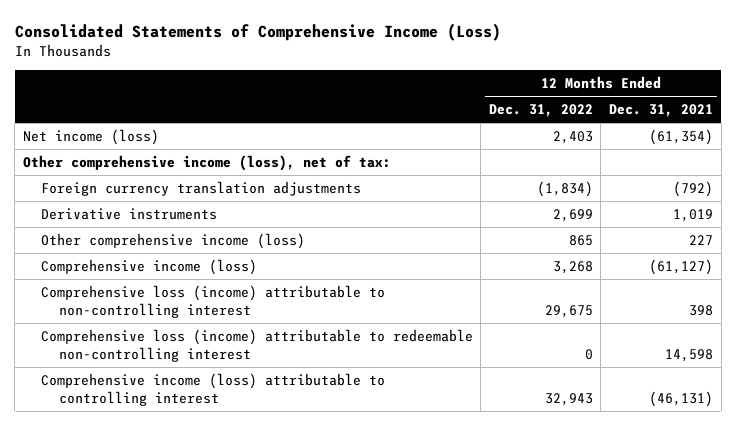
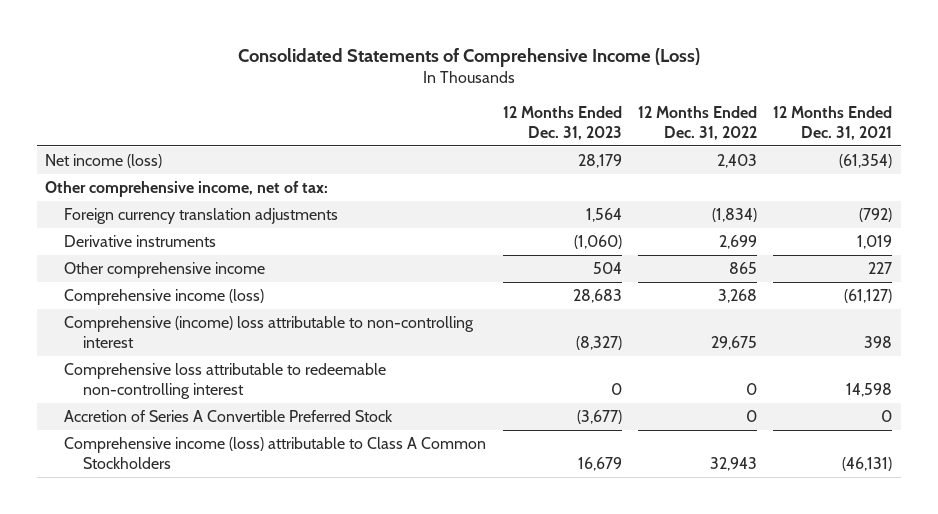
- | 12 Months Ended Dec. 31, 2022 | 12 Months Ended Dec. 31, 2021
+ | 12 Months Ended Dec. 31, 2023 | 12 Months Ended Dec. 31, 2022 | 12 Months Ended Dec. 31, 2021
- Other comprehensive income (loss), net of tax:
+ Other comprehensive income, net of tax:
- Other comprehensive income (loss) | 865 | 227
+ Other comprehensive income | 504 | 865 | 227
- Comprehensive loss (income) attributable to non-controlling interest | 29,675 | 398
- Comprehensive loss (income) attributable to redeemable non-controlling interest | 0 | 14,598
- Comprehensive income (loss) attributable to controlling interest | 32,943 | (46,131)
+ Comprehensive (income) loss attributable to non-controlling interest | (8,327) | 29,675 | 398
+ Comprehensive loss attributable to redeemable non-controlling interest | 0 | 0 | 14,598
+ Accretion of Series A Convertible Preferred Stock | (3,677) | 0 | 0
+ Comprehensive income (loss) attributable to Class A Common Stockholders | 16,679 | 32,943 | (46,131)

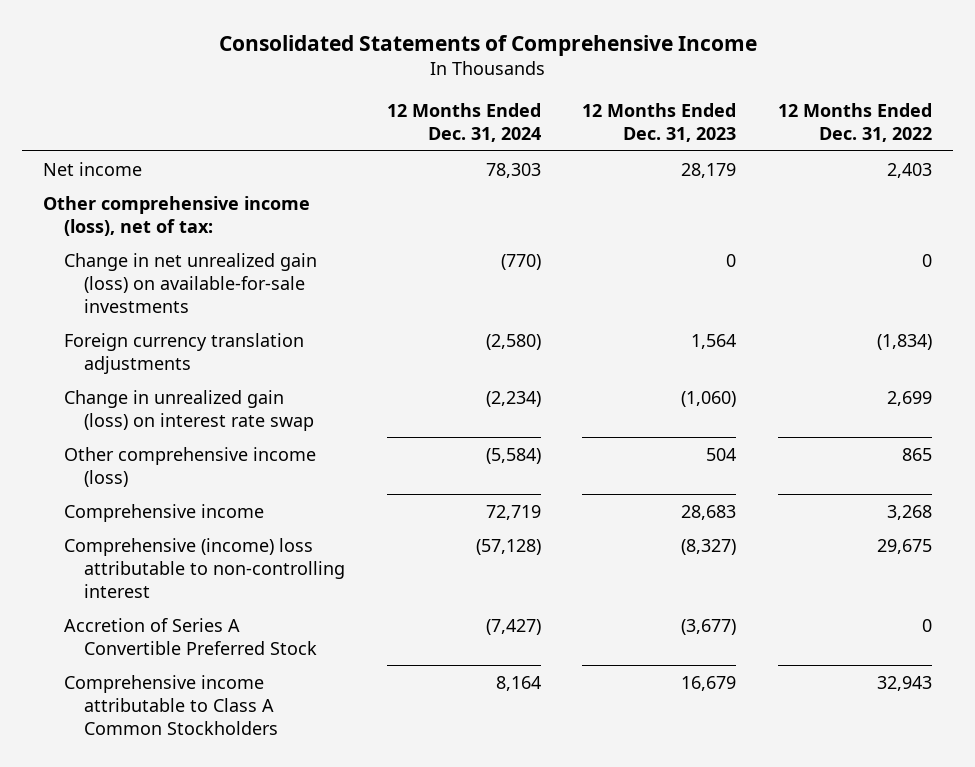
- Consolidated Statements of Comprehensive Income (Loss)
+ Consolidated Statements of Comprehensive Income
- | 12 Months Ended Dec. 31, 2023 | 12 Months Ended Dec. 31, 2022 | 12 Months Ended Dec. 31, 2021
+ | 12 Months Ended Dec. 31, 2024 | 12 Months Ended Dec. 31, 2023 | 12 Months Ended Dec. 31, 2022
- Net income (loss) | 28,179 | 2,403 | (61,354)
- Other comprehensive income, net of tax:
+ Net income | 78,303 | 28,179 | 2,403
+ Other comprehensive income (loss), net of tax:
+ Change in net unrealized gain (loss) on available-for-sale investments | (770) | 0 | 0
- Derivative instruments | (1,060) | 2,699 | 1,019
- Other comprehensive income | 504 | 865 | 227
- Comprehensive income (loss) | 28,683 | 3,268 | (61,127)
+ Change in unrealized gain (loss) on interest rate swap | (2,234) | (1,060) | 2,699
+ Other comprehensive income (loss) | (5,584) | 504 | 865
+ Comprehensive income | 72,719 | 28,683 | 3,268
- Comprehensive loss attributable to redeemable non-controlling interest | 0 | 0 | 14,598
- Comprehensive income (loss) attributable to Class A Common Stockholders | 16,679 | 32,943 | (46,131)
+ Comprehensive income attributable to Class A Common Stockholders | 8,164 | 16,679 | 32,943

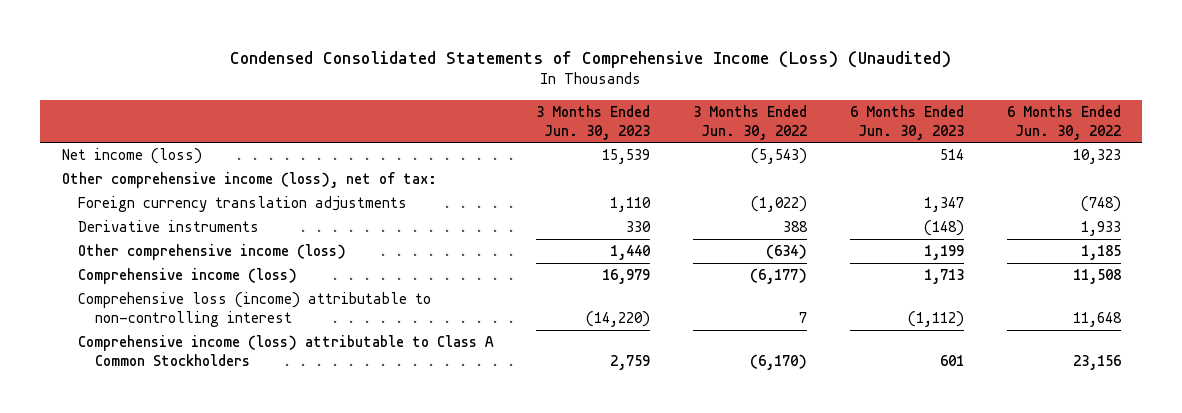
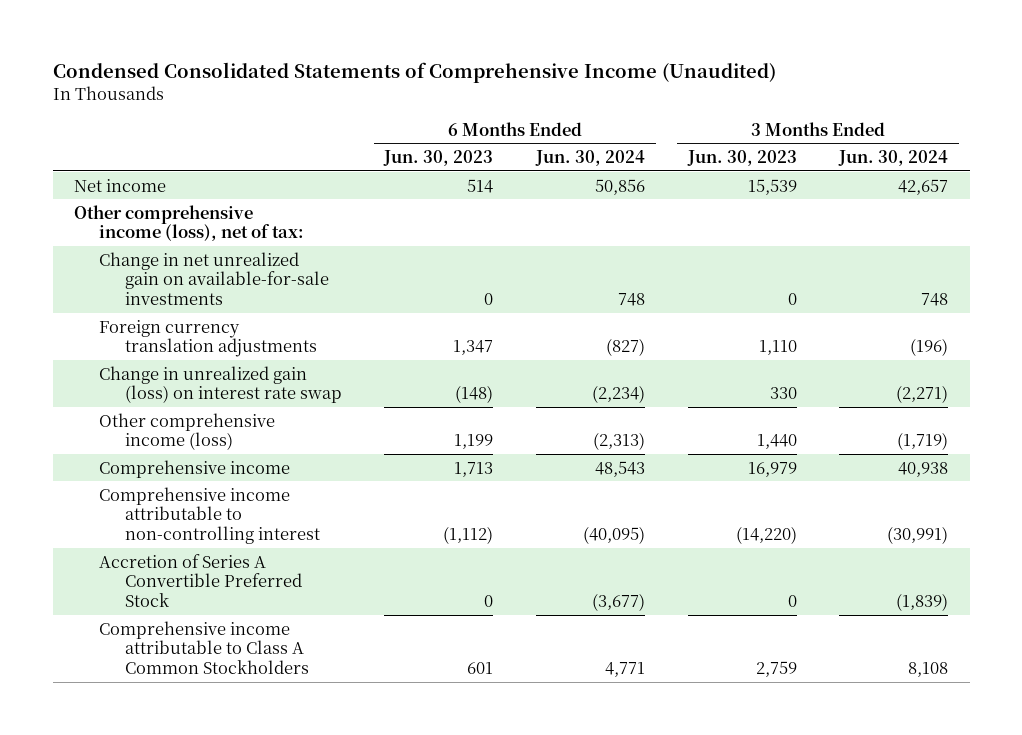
- Condensed Consolidated Statements of Comprehensive Income (Loss) (Unaudited)
+ Condensed Consolidated Statements of Comprehensive Income (Unaudited)
- | 3 Months Ended Jun. 30, 2023 | 3 Months Ended Jun. 30, 2022 | 6 Months Ended Jun. 30, 2023 | 6 Months Ended Jun. 30, 2022
+ | 6 Months Ended Jun. 30, 2023 | 6 Months Ended Jun. 30, 2024 | 3 Months Ended Jun. 30, 2023 | 3 Months Ended Jun. 30, 2024
- Net income (loss) | 15,539 | (5,543) | 514 | 10,323
+ Net income | 514 | 50,856 | 15,539 | 42,657
+ Change in net unrealized gain on available-for-sale investments | 0 | 748 | 0 | 748
- Derivative instruments | 330 | 388 | (148) | 1,933
+ Change in unrealized gain (loss) on interest rate swap | (148) | (2,234) | 330 | (2,271)
- Comprehensive income (loss) | 16,979 | (6,177) | 1,713 | 11,508
- Comprehensive loss (income) attributable to non-controlling interest | (14,220) | 7 | (1,112) | 11,648
- Comprehensive income (loss) attributable to Class A Common Stockholders | 2,759 | (6,170) | 601 | 23,156
+ Comprehensive income | 1,713 | 48,543 | 16,979 | 40,938
+ Comprehensive income attributable to non-controlling interest | (1,112) | (40,095) | (14,220) | (30,991)
+ Accretion of Series A Convertible Preferred Stock | 0 | (3,677) | 0 | (1,839)
+ Comprehensive income attributable to Class A Common Stockholders | 601 | 4,771 | 2,759 | 8,108

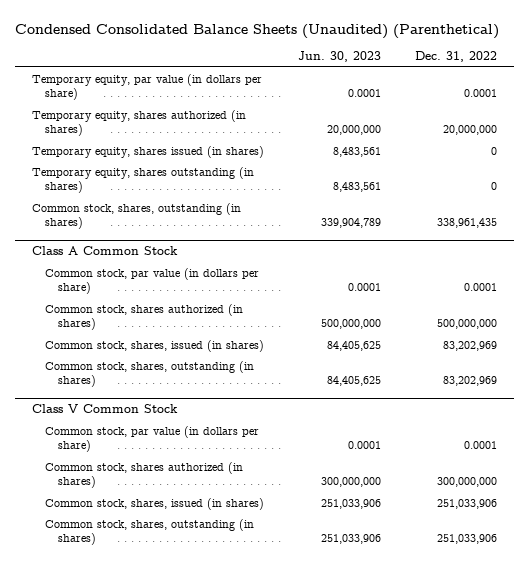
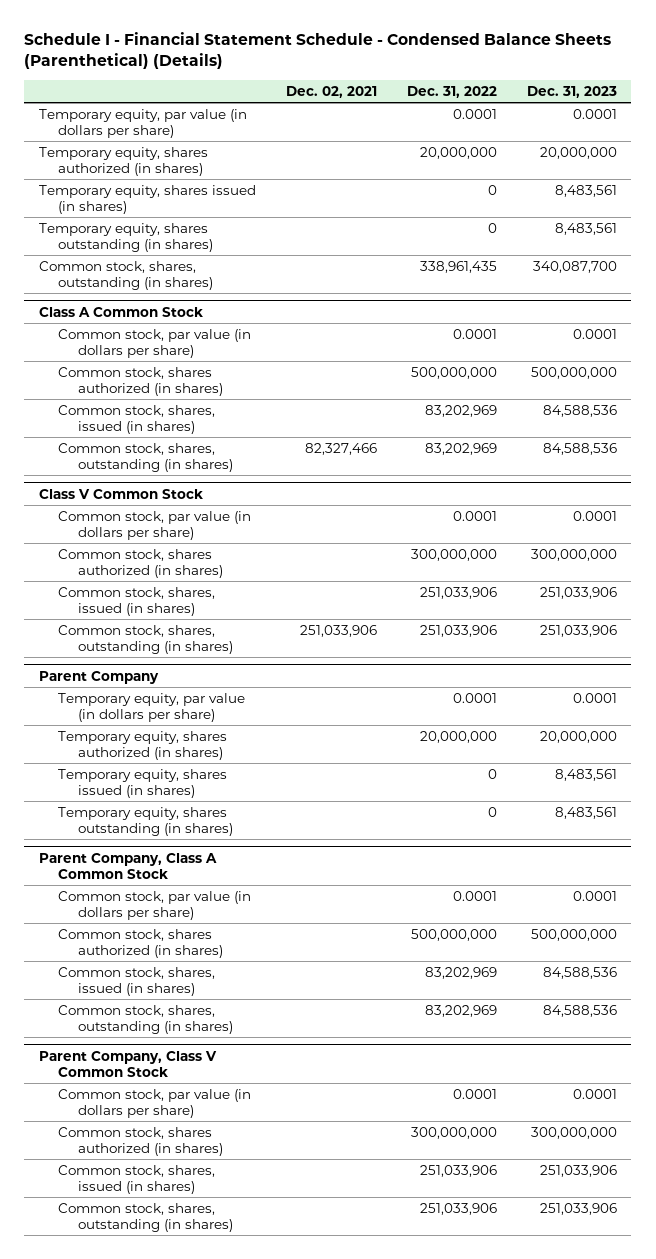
- Condensed Consolidated Balance Sheets (Unaudited) (Parenthetical)
+ Schedule I - Financial Statement Schedule - Condensed Balance Sheets (Parenthetical) (Details)
- | Jun. 30, 2023 | Dec. 31, 2022
+ | Dec. 02, 2021 | Dec. 31, 2022 | Dec. 31, 2023
+ Parent Company
+ Temporary equity, par value (in dollars per share) | | 0.0001 | 0.0001
+ Temporary equity, shares authorized (in shares) | | 20,000,000 | 20,000,000
+ Temporary equity, shares issued (in shares) | | 0 | 8,483,561
+ Temporary equity, shares outstanding (in shares) | | 0 | 8,483,561
+ Parent Company, Class A Common Stock
+ Common stock, par value (in dollars per share) | | 0.0001 | 0.0001
+ Common stock, shares authorized (in shares) | | 500,000,000 | 500,000,000
+ Common stock, shares, issued (in shares) | | 83,202,969 | 84,588,536
+ Common stock, shares, outstanding (in shares) | | 83,202,969 | 84,588,536
+ Parent Company, Class V Common Stock
+ Common stock, par value (in dollars per share) | | 0.0001 | 0.0001
+ Common stock, shares authorized (in shares) | | 300,000,000 | 300,000,000
+ Common stock, shares, issued (in shares) | | 251,033,906 | 251,033,906
+ Common stock, shares, outstanding (in shares) | | 251,033,906 | 251,033,906

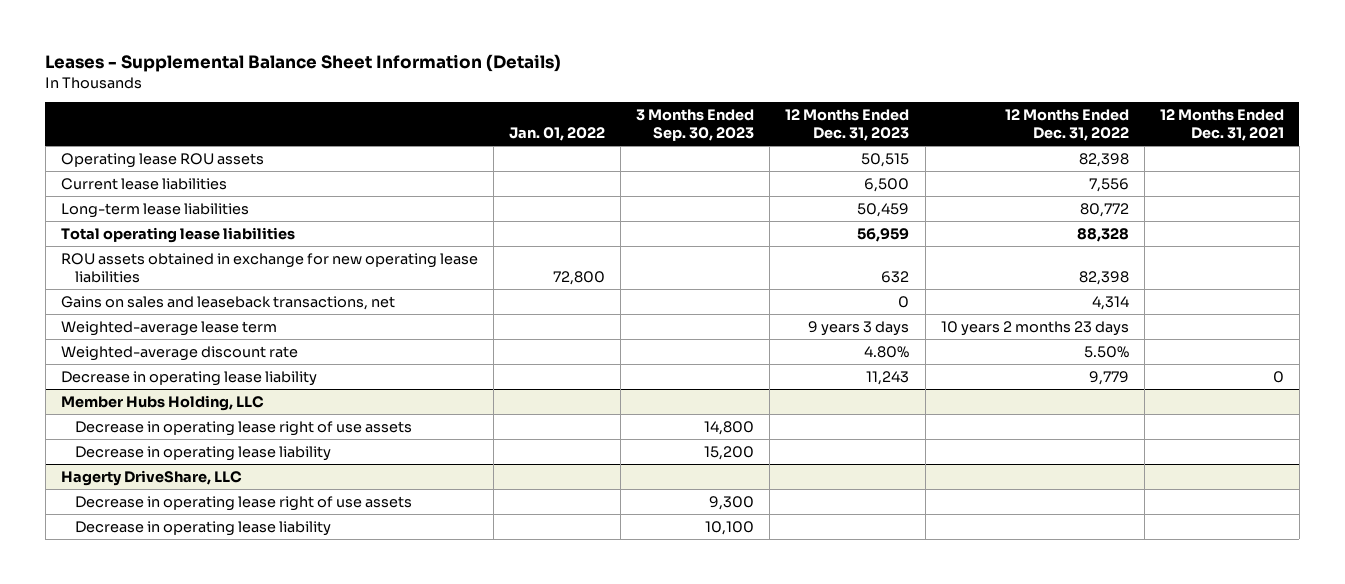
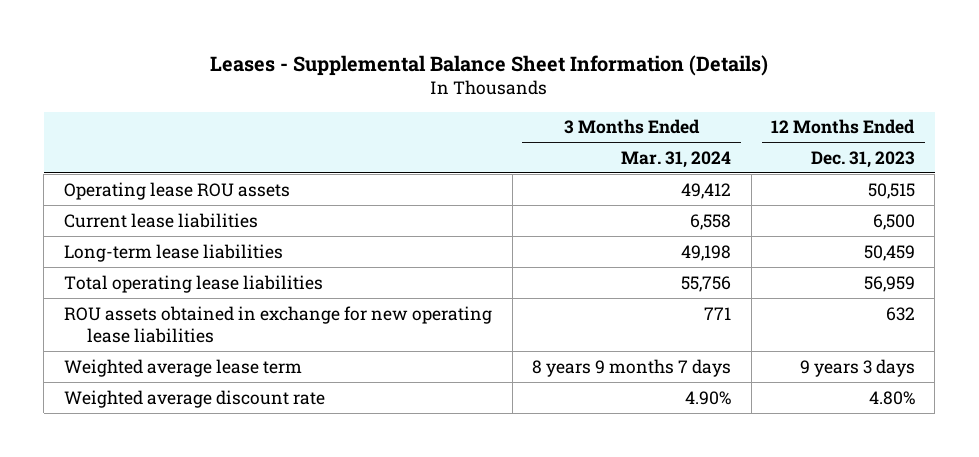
- | Jan. 01, 2022 | 3 Months Ended Sep. 30, 2023 | 12 Months Ended Dec. 31, 2023 | 12 Months Ended Dec. 31, 2022 | 12 Months Ended Dec. 31, 2021
+ | 3 Months Ended Mar. 31, 2024 | 12 Months Ended Dec. 31, 2023
- Gains on sales and leaseback transactions, net | | | 0 | 4,314 |
- Weighted-average lease term | | | 9 years 3 days | 10 years 2 months 23 days |
- Weighted-average discount rate | | | 4.80% | 5.50% |
- Decrease in operating lease liability | | | 11,243 | 9,779 | 0
- Member Hubs Holding, LLC
- Decrease in operating lease right of use assets | | 14,800 | | |
- Decrease in operating lease liability | | 15,200 | | |
- Hagerty DriveShare, LLC
- Decrease in operating lease right of use assets | | 9,300 | | |
- Decrease in operating lease liability | | 10,100 | | |
+ Weighted average lease term | 8 years 9 months 7 days | 9 years 3 days
+ Weighted average discount rate | 4.90% | 4.80%

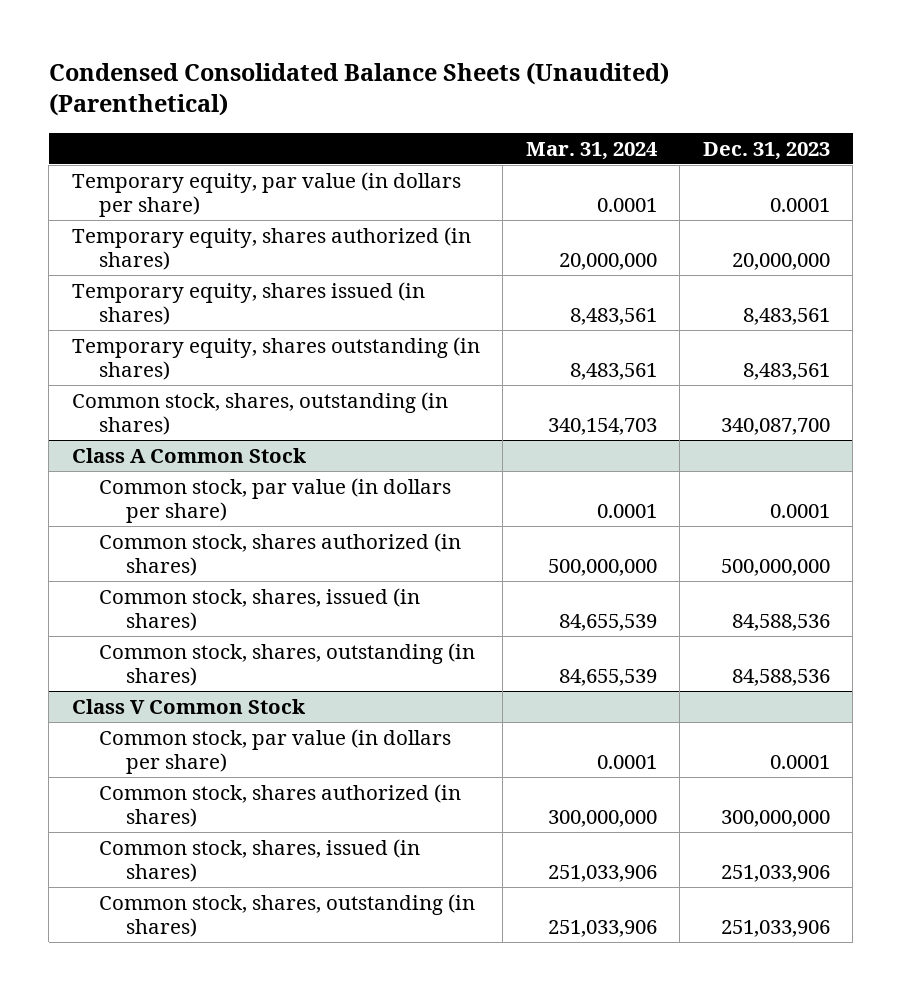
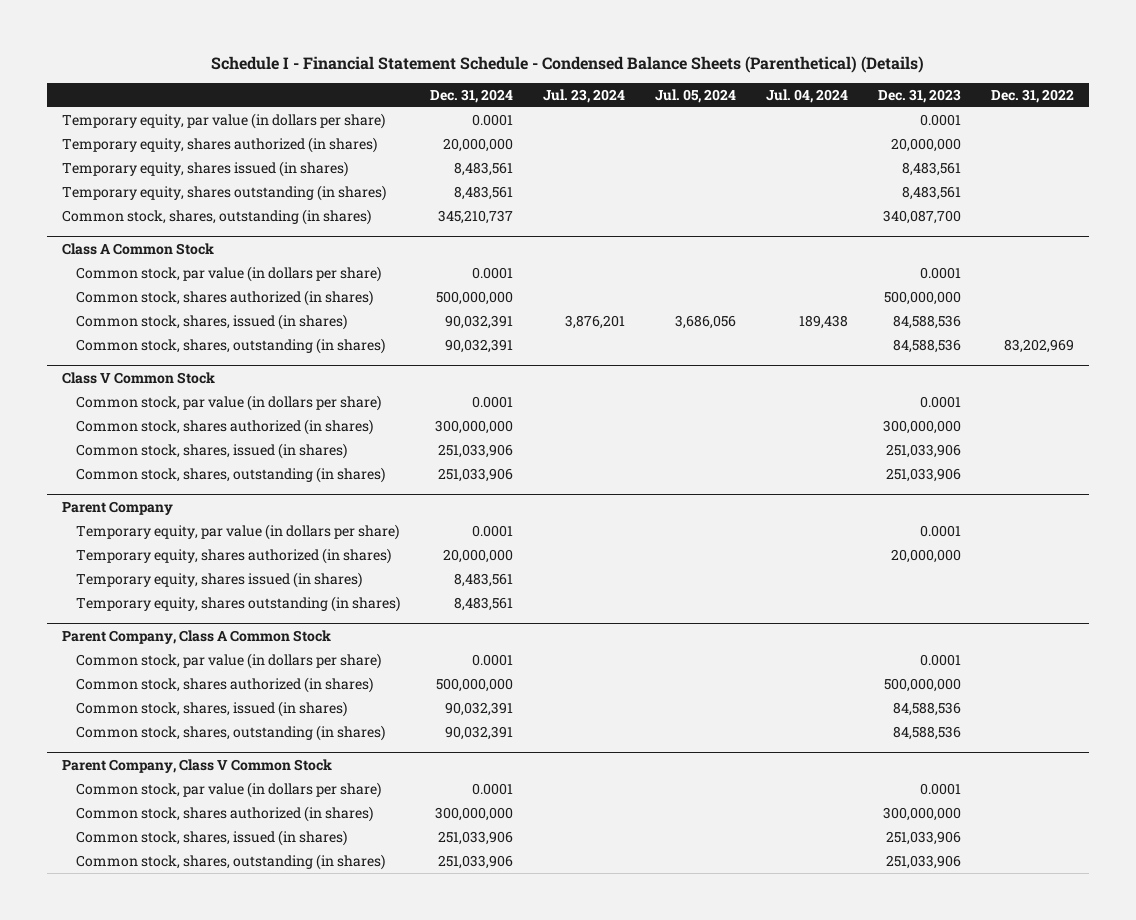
- Condensed Consolidated Balance Sheets (Unaudited) (Parenthetical)
+ Schedule I - Financial Statement Schedule - Condensed Balance Sheets (Parenthetical) (Details)
- | Mar. 31, 2024 | Dec. 31, 2023
+ | Dec. 31, 2024 | Jul. 23, 2024 | Jul. 05, 2024 | Jul. 04, 2024 | Dec. 31, 2023 | Dec. 31, 2022
+ Parent Company
+ Temporary equity, par value (in dollars per share) | 0.0001 | | | | 0.0001 |
+ Temporary equity, shares authorized (in shares) | 20,000,000 | | | | 20,000,000 |
+ Temporary equity, shares issued (in shares) | 8,483,561 | | | | |
+ Temporary equity, shares outstanding (in shares) | 8,483,561 | | | | |
+ Parent Company, Class A Common Stock
+ Common stock, par value (in dollars per share) | 0.0001 | | | | 0.0001 |
+ Common stock, shares authorized (in shares) | 500,000,000 | | | | 500,000,000 |
+ Common stock, shares, issued (in shares) | 90,032,391 | | | | 84,588,536 |
+ Common stock, shares, outstanding (in shares) | 90,032,391 | | | | 84,588,536 |
+ Parent Company, Class V Common Stock
+ Common stock, par value (in dollars per share) | 0.0001 | | | | 0.0001 |
+ Common stock, shares authorized (in shares) | 300,000,000 | | | | 300,000,000 |
+ Common stock, shares, issued (in shares) | 251,033,906 | | | | 251,033,906 |
+ Common stock, shares, outstanding (in shares) | 251,033,906 | | | | 251,033,906 |

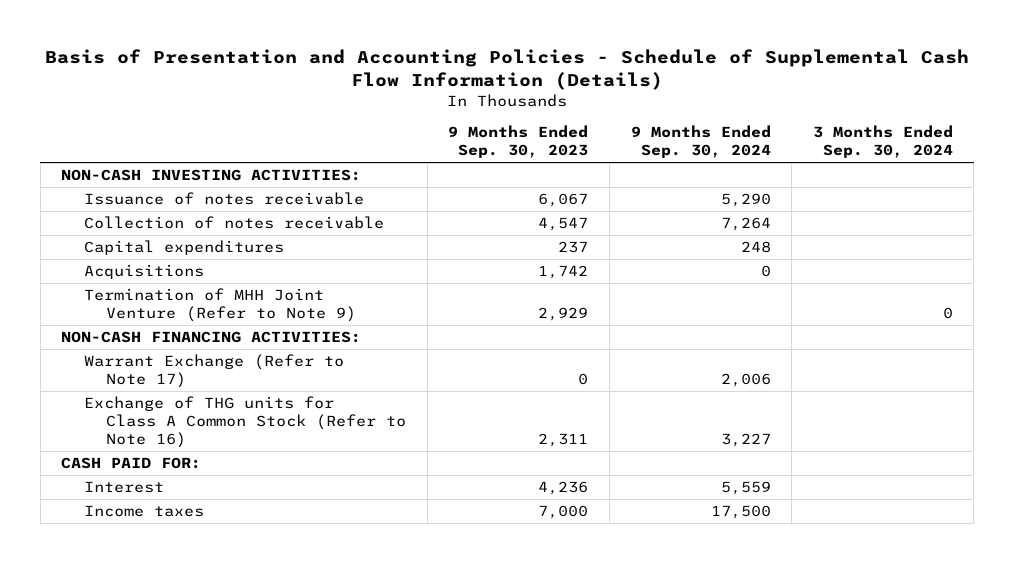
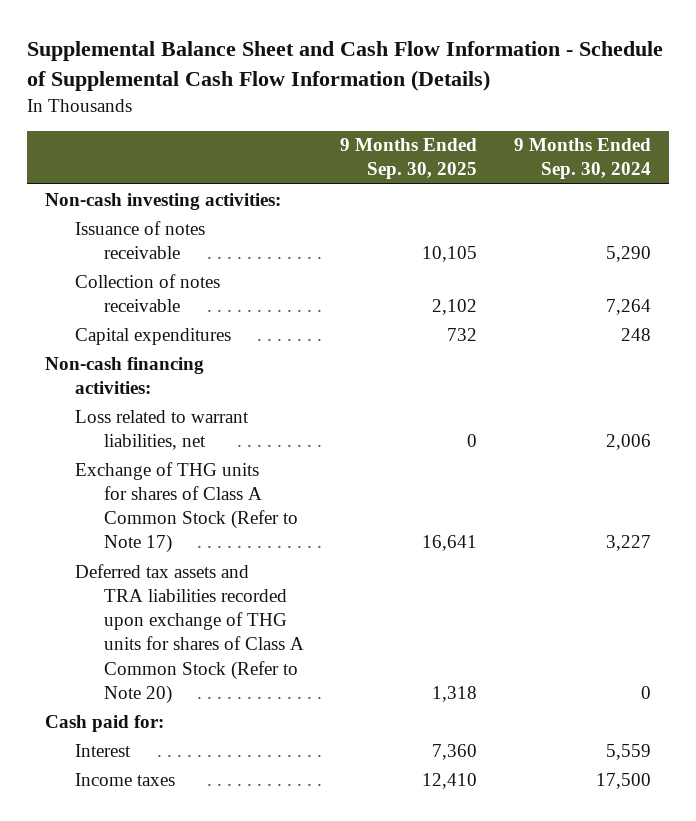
- Basis of Presentation and Accounting Policies - Schedule of Supplemental Cash Flow Information (Details)
+ Supplemental Balance Sheet and Cash Flow Information - Schedule of Supplemental Cash Flow Information (Details)
- | 9 Months Ended Sep. 30, 2023 | 9 Months Ended Sep. 30, 2024 | 3 Months Ended Sep. 30, 2024
+ | 9 Months Ended Sep. 30, 2025 | 9 Months Ended Sep. 30, 2024
- NON-CASH INVESTING ACTIVITIES:
+ Non-cash investing activities:
- Acquisitions | 1,742 | 0 |
- Termination of MHH Joint Venture (Refer to Note 9) | 2,929 | | 0
- NON-CASH FINANCING ACTIVITIES:
- Warrant Exchange (Refer to Note 17) | 0 | 2,006 |
- Exchange of THG units for Class A Common Stock (Refer to Note 16) | 2,311 | 3,227 |
- CASH PAID FOR:
+ Non-cash financing activities:
+ Loss related to warrant liabilities, net | 0 | 2,006
+ Exchange of THG units for shares of Class A Common Stock (Refer to Note 17) | 16,641 | 3,227
+ Deferred tax assets and TRA liabilities recorded upon exchange of THG units for shares of Class A Common Stock (Refer to Note 20) | 1,318 | 0
+ Cash paid for:

